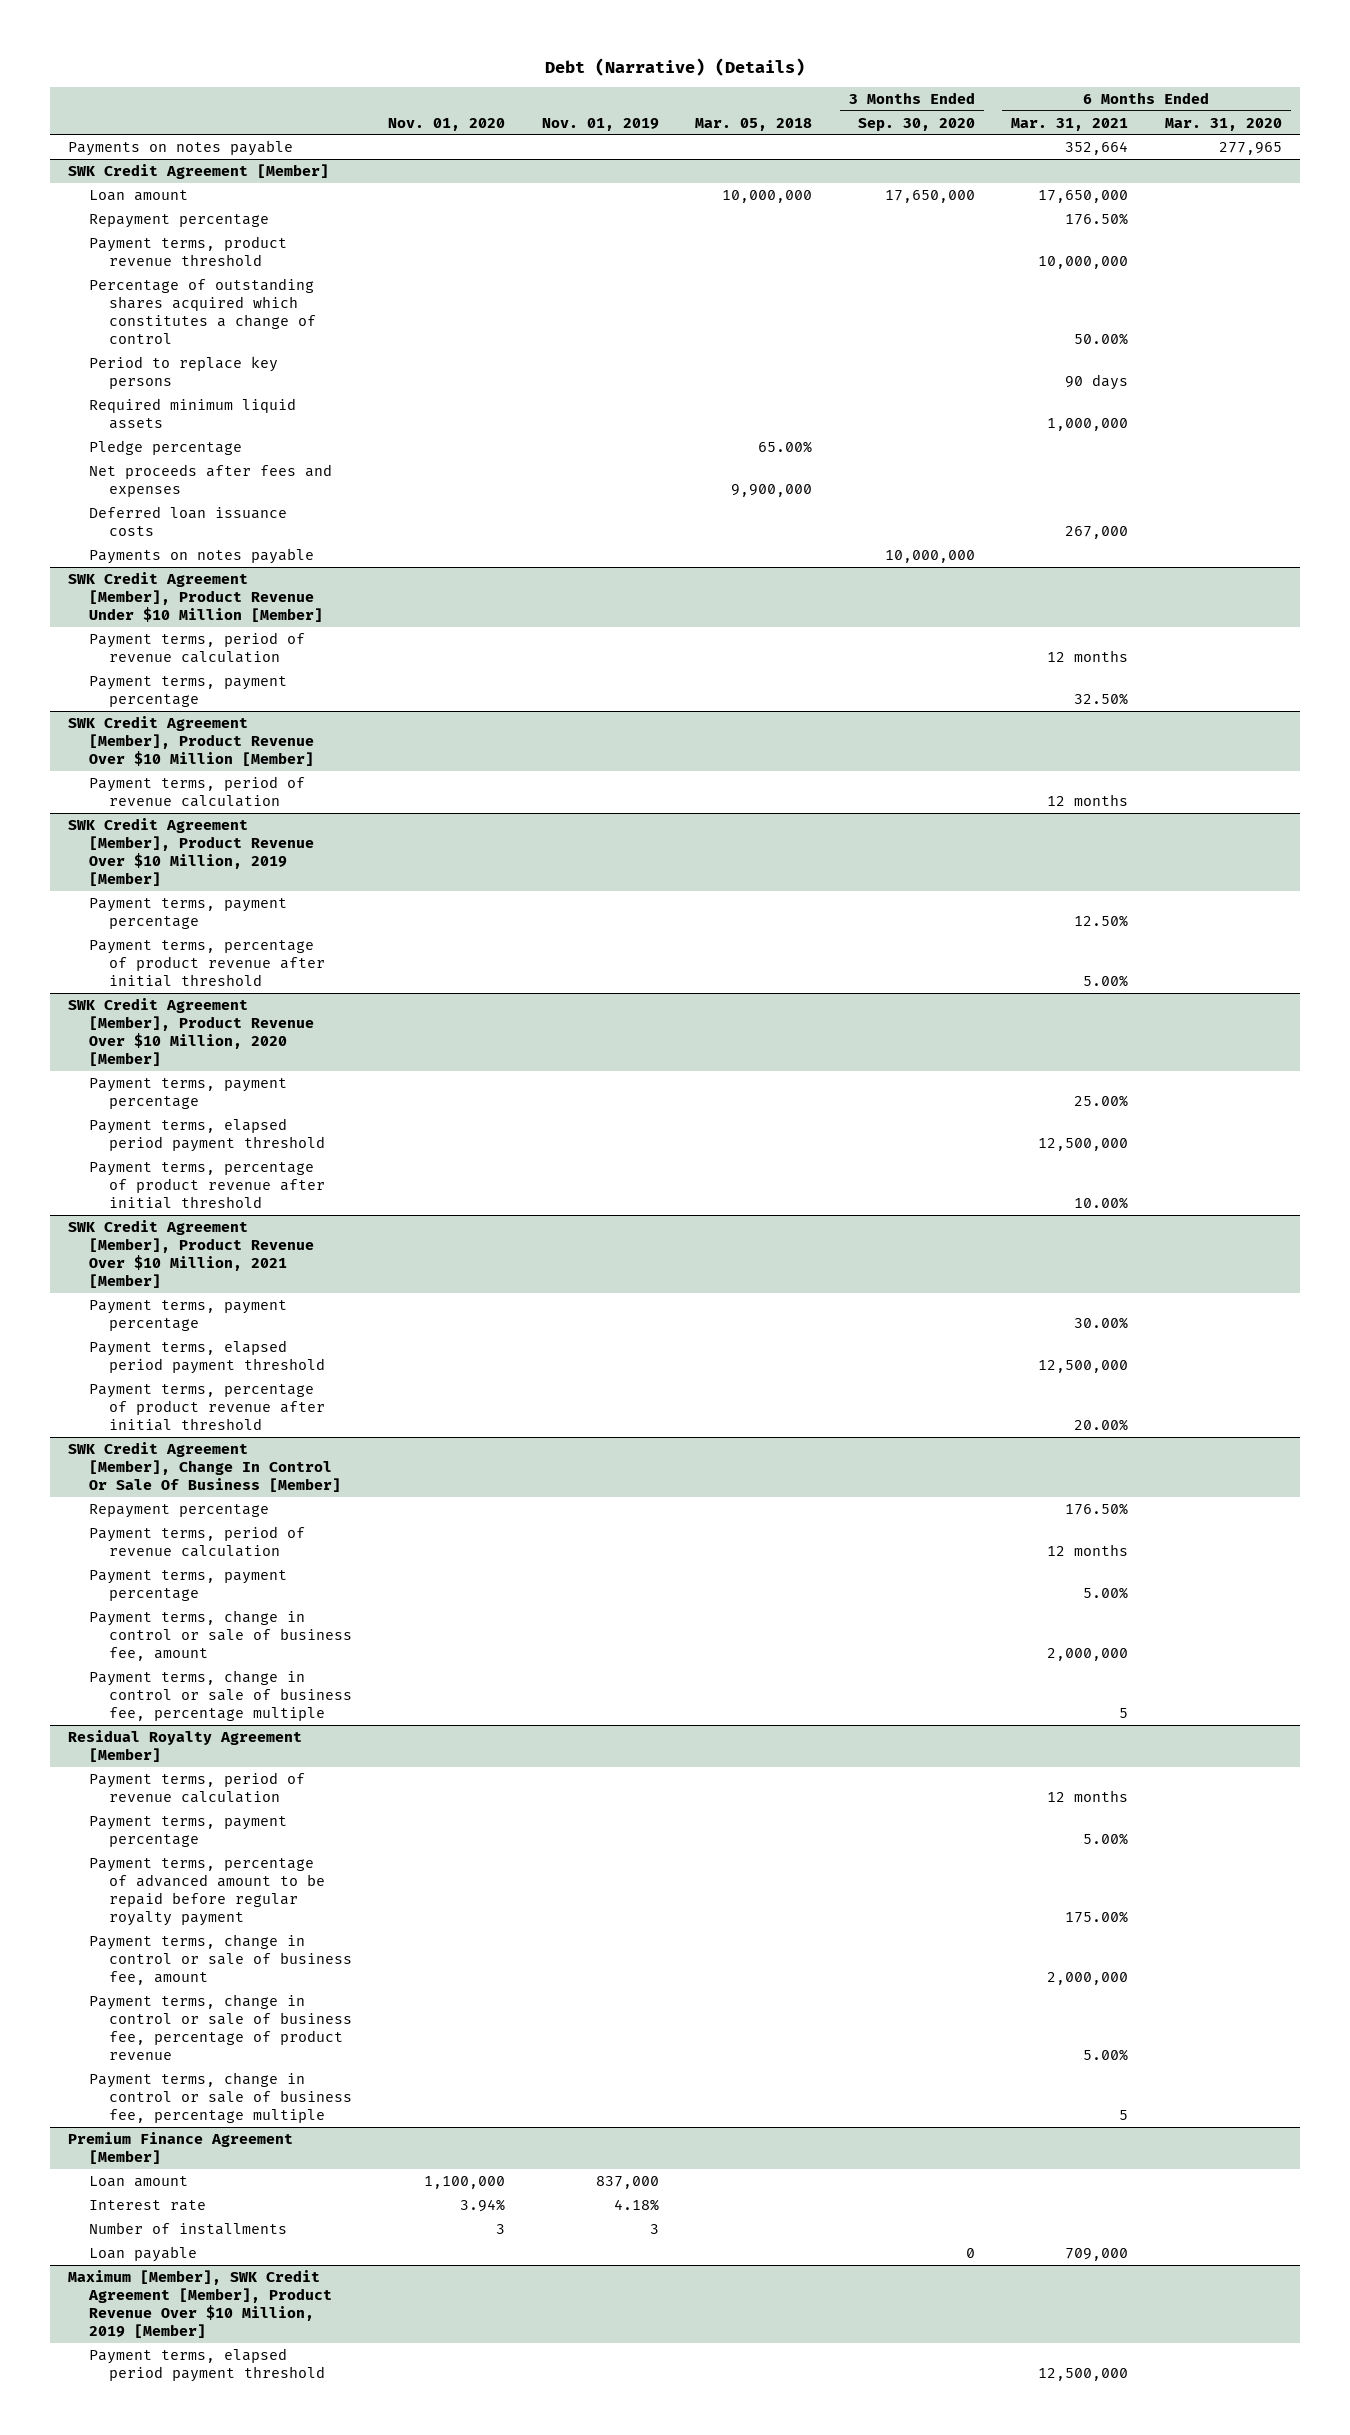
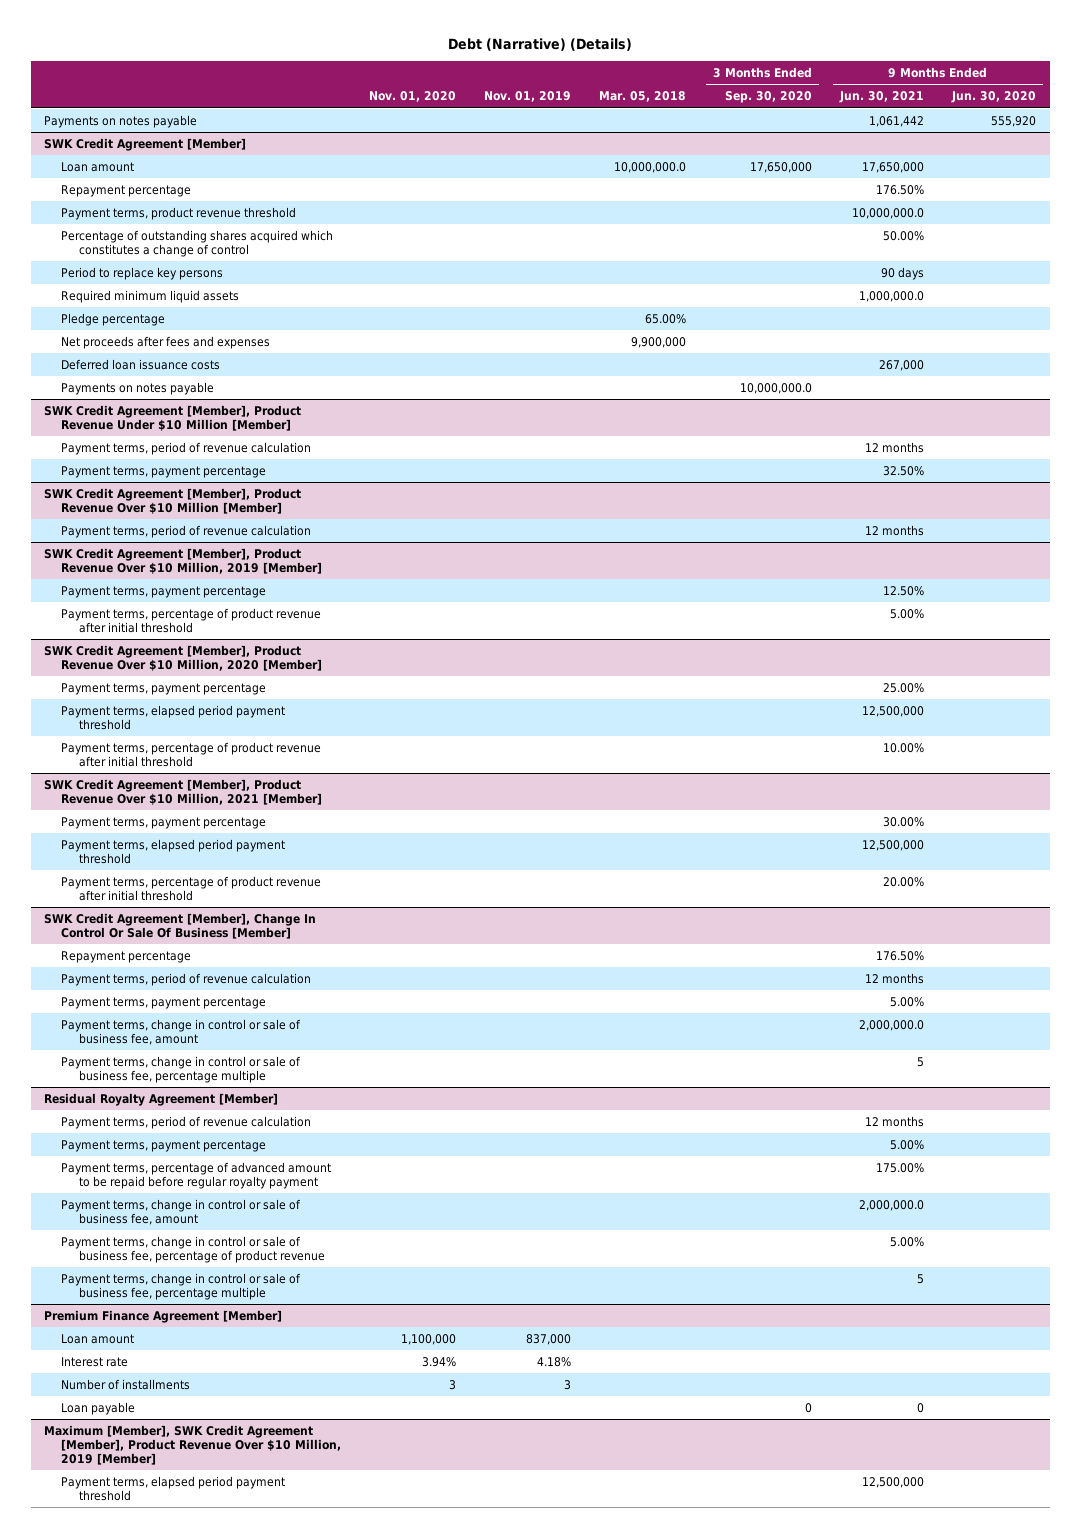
- | Nov. 01, 2020 | Nov. 01, 2019 | Mar. 05, 2018 | 3 Months Ended Sep. 30, 2020 | 6 Months Ended Mar. 31, 2021 | 6 Months Ended Mar. 31, 2020
+ | Nov. 01, 2020 | Nov. 01, 2019 | Mar. 05, 2018 | 3 Months Ended Sep. 30, 2020 | 9 Months Ended Jun. 30, 2021 | 9 Months Ended Jun. 30, 2020
@ SWK Credit Agreement [Member]
- Loan amount | | | 10,000,000 | 17,650,000 | 17,650,000 |
+ Loan amount | | | 10,000,000.0 | 17,650,000 | 17,650,000 |
- Payments on notes payable | | | | 10,000,000 | |
+ Payments on notes payable | | | | 10,000,000.0 | |

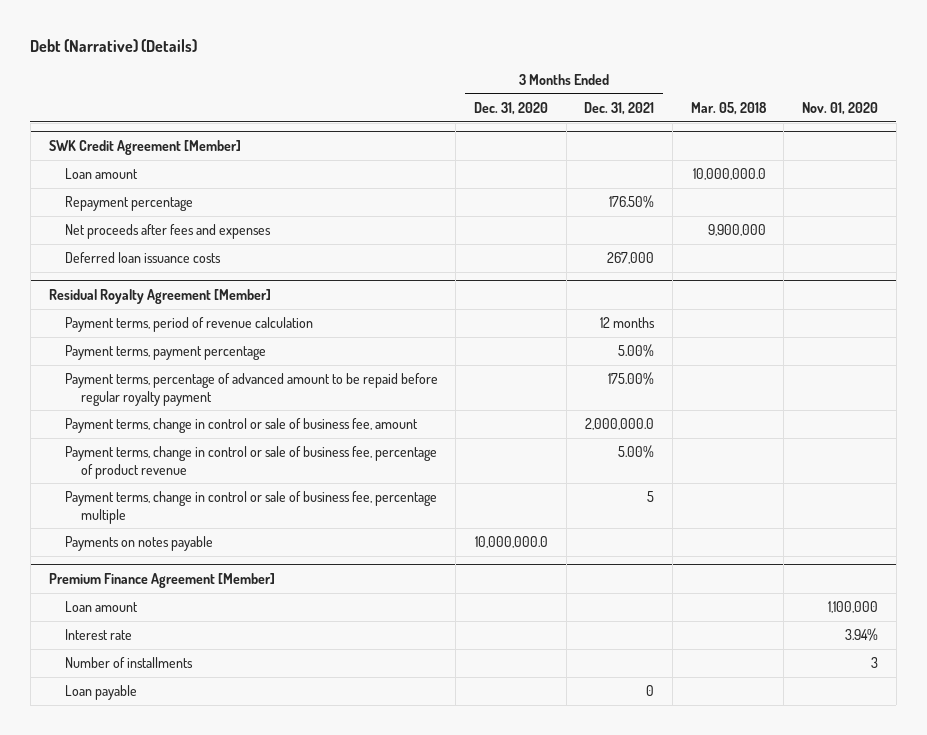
- | Nov. 01, 2020 | Nov. 01, 2019 | Mar. 05, 2018 | 3 Months Ended Sep. 30, 2020 | 9 Months Ended Jun. 30, 2021 | 9 Months Ended Jun. 30, 2020
+ | 3 Months Ended Dec. 31, 2020 | 3 Months Ended Dec. 31, 2021 | Mar. 05, 2018 | Nov. 01, 2020
- Payments on notes payable | | | | | 1,061,442 | 555,920
@ SWK Credit Agreement [Member]
- Payment terms, product revenue threshold | | | | | 10,000,000.0 |
- Percentage of outstanding shares acquired which constitutes a change of control | | | | | 50.00% |
- Period to replace key persons | | | | | 90 days |
- Required minimum liquid assets | | | | | 1,000,000.0 |
- Pledge percentage | | | 65.00% | | |
- Payments on notes payable | | | | 10,000,000.0 | |
- SWK Credit Agreement [Member], Product Revenue Under $10 Million [Member]
- Payment terms, period of revenue calculation | | | | | 12 months |
- Payment terms, payment percentage | | | | | 32.50% |
- SWK Credit Agreement [Member], Product Revenue Over $10 Million [Member]
- Payment terms, period of revenue calculation | | | | | 12 months |
- SWK Credit Agreement [Member], Product Revenue Over $10 Million, 2019 [Member]
- Payment terms, payment percentage | | | | | 12.50% |
- Payment terms, percentage of product revenue after initial threshold | | | | | 5.00% |
- SWK Credit Agreement [Member], Product Revenue Over $10 Million, 2020 [Member]
- Payment terms, payment percentage | | | | | 25.00% |
- Payment terms, elapsed period payment threshold | | | | | 12,500,000 |
- Payment terms, percentage of product revenue after initial threshold | | | | | 10.00% |
- SWK Credit Agreement [Member], Product Revenue Over $10 Million, 2021 [Member]
- Payment terms, payment percentage | | | | | 30.00% |
- Payment terms, elapsed period payment threshold | | | | | 12,500,000 |
- Payment terms, percentage of product revenue after initial threshold | | | | | 20.00% |
- SWK Credit Agreement [Member], Change In Control Or Sale Of Business [Member]
- Repayment percentage | | | | | 176.50% |
- Payment terms, period of revenue calculation | | | | | 12 months |
- Payment terms, payment percentage | | | | | 5.00% |
- Payment terms, change in control or sale of business fee, amount | | | | | 2,000,000.0 |
- Payment terms, change in control or sale of business fee, percentage multiple | | | | | 5 |
@ Residual Royalty Agreement [Member]
+ Payments on notes payable | 10,000,000.0 | | |
- Maximum [Member], SWK Credit Agreement [Member], Product Revenue Over $10 Million, 2019 [Member]
- Payment terms, elapsed period payment threshold | | | | | 12,500,000 |

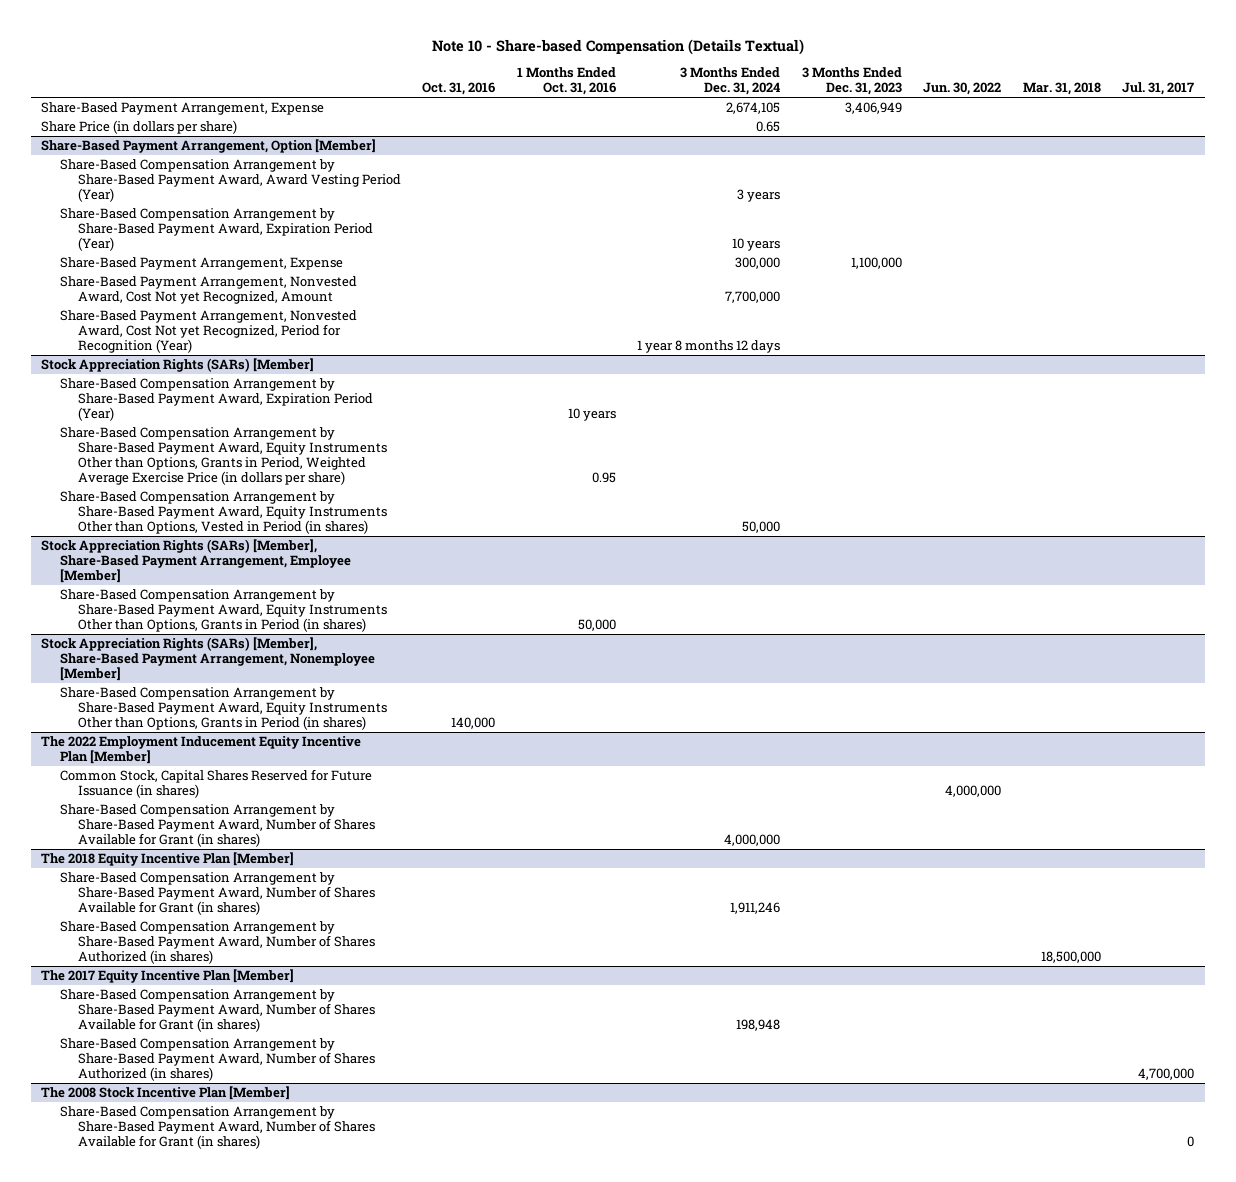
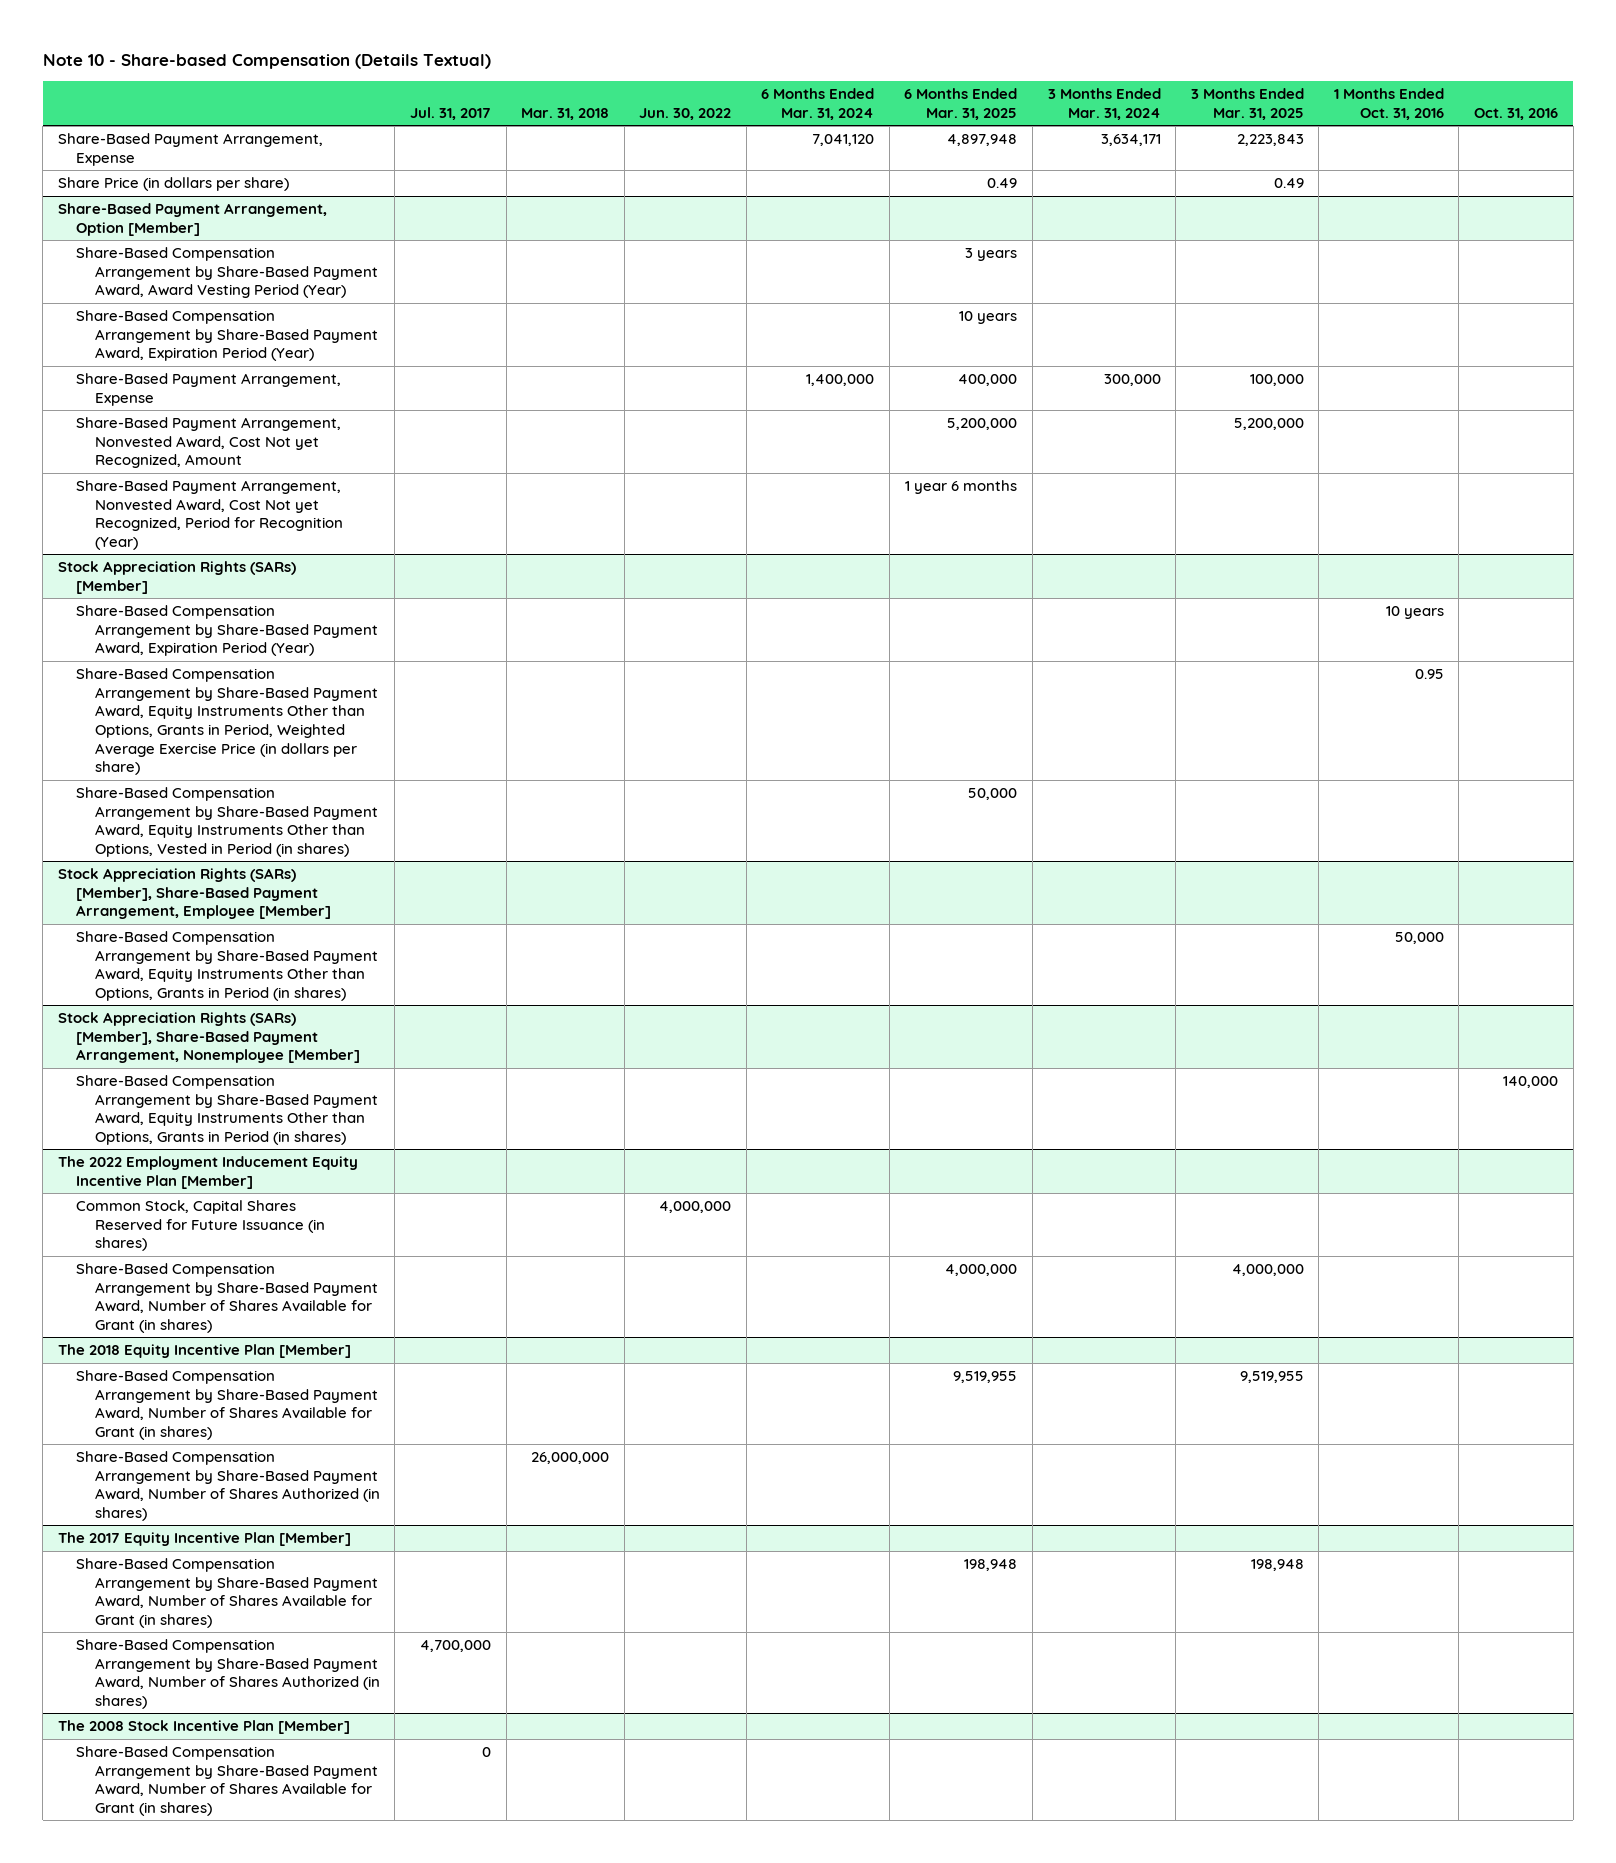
- | Oct. 31, 2016 | 1 Months Ended Oct. 31, 2016 | 3 Months Ended Dec. 31, 2024 | 3 Months Ended Dec. 31, 2023 | Jun. 30, 2022 | Mar. 31, 2018 | Jul. 31, 2017
+ | Jul. 31, 2017 | Mar. 31, 2018 | Jun. 30, 2022 | 6 Months Ended Mar. 31, 2024 | 6 Months Ended Mar. 31, 2025 | 3 Months Ended Mar. 31, 2024 | 3 Months Ended Mar. 31, 2025 | 1 Months Ended Oct. 31, 2016 | Oct. 31, 2016
@ The 2018 Equity Incentive Plan [Member]
- Share-Based Compensation Arrangement by Share-Based Payment Award, Number of Shares Authorized (in shares) | | | | | | 18,500,000 |
+ Share-Based Compensation Arrangement by Share-Based Payment Award, Number of Shares Authorized (in shares) | | 26,000,000 | | | | | | |

